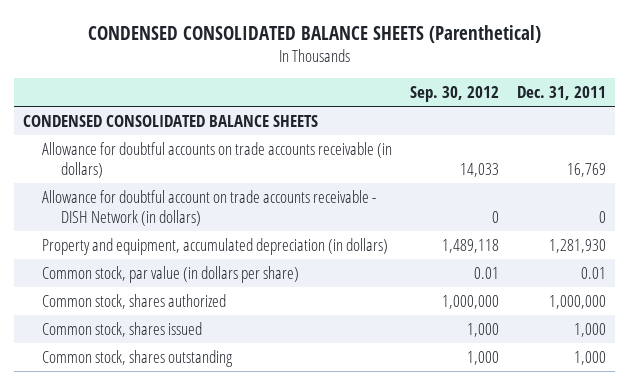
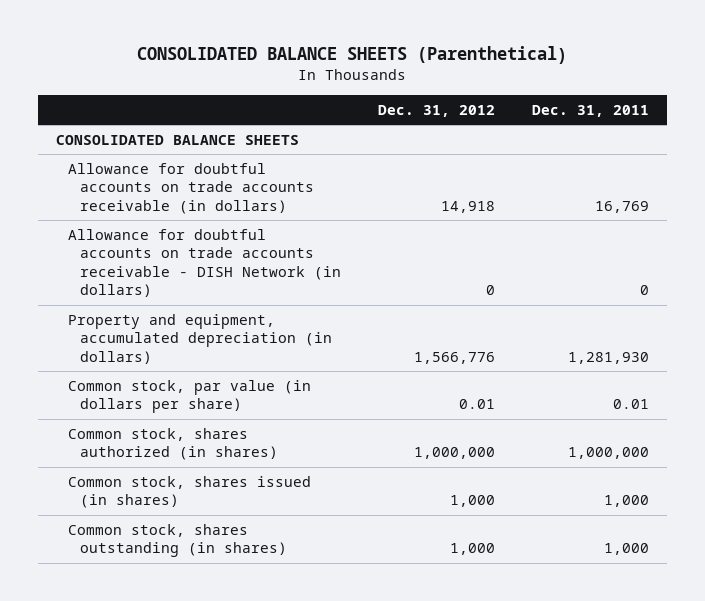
- CONDENSED CONSOLIDATED BALANCE SHEETS (Parenthetical)
+ CONSOLIDATED BALANCE SHEETS (Parenthetical)
- | Sep. 30, 2012 | Dec. 31, 2011
+ | Dec. 31, 2012 | Dec. 31, 2011
- CONDENSED CONSOLIDATED BALANCE SHEETS
+ CONSOLIDATED BALANCE SHEETS
- Allowance for doubtful account on trade accounts receivable - DISH Network (in dollars) | 0 | 0
+ Allowance for doubtful accounts on trade accounts receivable - DISH Network (in dollars) | 0 | 0
- Common stock, shares authorized | 1,000,000 | 1,000,000
- Common stock, shares issued | 1,000 | 1,000
- Common stock, shares outstanding | 1,000 | 1,000
+ Common stock, shares authorized (in shares) | 1,000,000 | 1,000,000
+ Common stock, shares issued (in shares) | 1,000 | 1,000
+ Common stock, shares outstanding (in shares) | 1,000 | 1,000

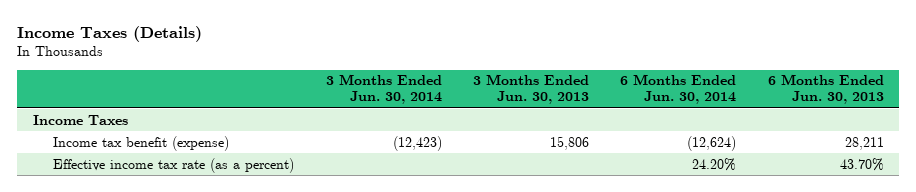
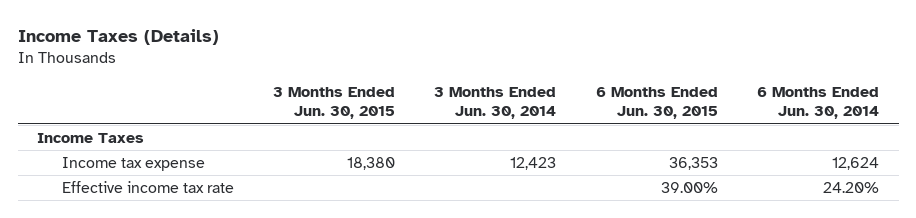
- | 3 Months Ended Jun. 30, 2014 | 3 Months Ended Jun. 30, 2013 | 6 Months Ended Jun. 30, 2014 | 6 Months Ended Jun. 30, 2013
+ | 3 Months Ended Jun. 30, 2015 | 3 Months Ended Jun. 30, 2014 | 6 Months Ended Jun. 30, 2015 | 6 Months Ended Jun. 30, 2014
- Income tax benefit (expense) | (12,423) | 15,806 | (12,624) | 28,211
- Effective income tax rate (as a percent) | | | 24.20% | 43.70%
+ Income tax expense | 18,380 | 12,423 | 36,353 | 12,624
+ Effective income tax rate | | | 39.00% | 24.20%

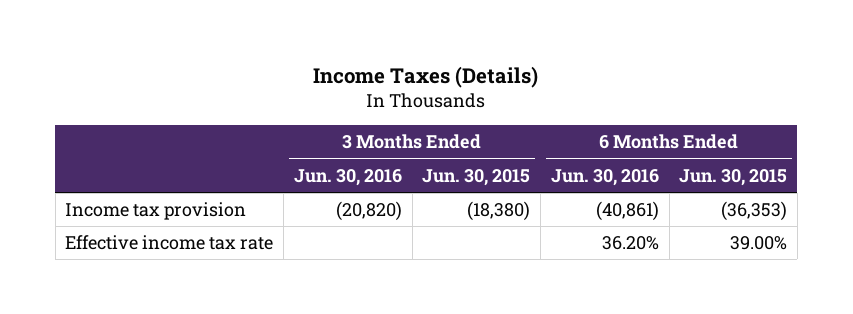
- | 3 Months Ended Jun. 30, 2015 | 3 Months Ended Jun. 30, 2014 | 6 Months Ended Jun. 30, 2015 | 6 Months Ended Jun. 30, 2014
+ | 3 Months Ended Jun. 30, 2016 | 3 Months Ended Jun. 30, 2015 | 6 Months Ended Jun. 30, 2016 | 6 Months Ended Jun. 30, 2015
- Income Taxes
- Income tax expense | 18,380 | 12,423 | 36,353 | 12,624
+ Income tax provision | (20,820) | (18,380) | (40,861) | (36,353)

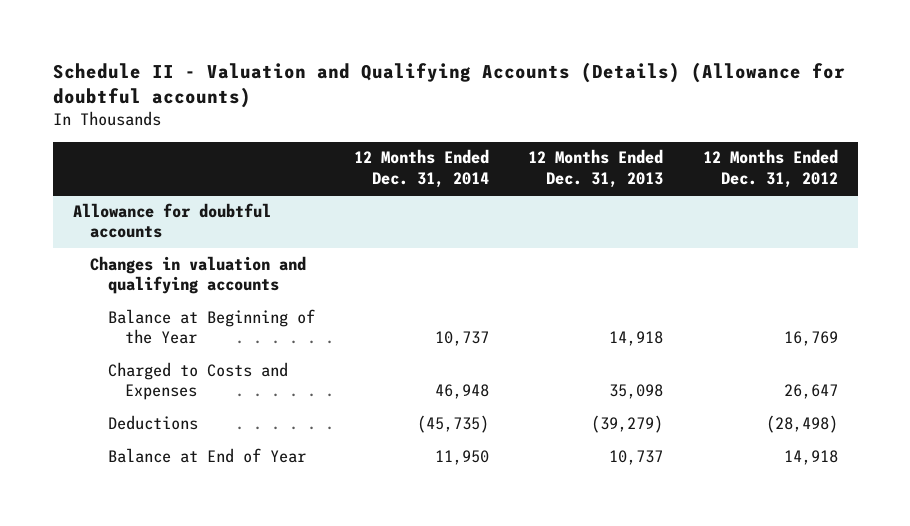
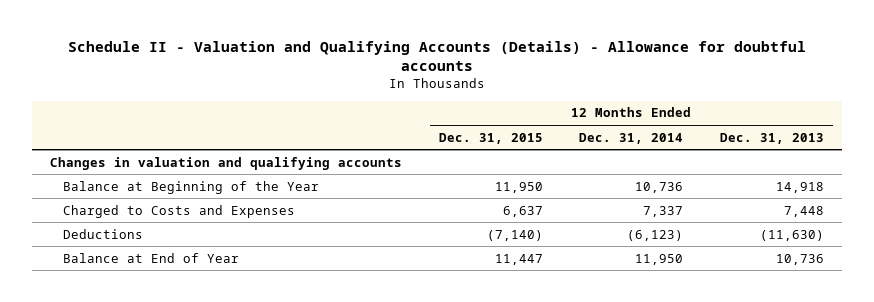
- Schedule II - Valuation and Qualifying Accounts (Details) (Allowance for doubtful accounts)
+ Schedule II - Valuation and Qualifying Accounts (Details) - Allowance for doubtful accounts
- | 12 Months Ended Dec. 31, 2014 | 12 Months Ended Dec. 31, 2013 | 12 Months Ended Dec. 31, 2012
+ | 12 Months Ended Dec. 31, 2015 | 12 Months Ended Dec. 31, 2014 | 12 Months Ended Dec. 31, 2013
- Allowance for doubtful accounts
- Balance at Beginning of the Year | 10,737 | 14,918 | 16,769
- Charged to Costs and Expenses | 46,948 | 35,098 | 26,647
- Deductions | (45,735) | (39,279) | (28,498)
- Balance at End of Year | 11,950 | 10,737 | 14,918
+ Balance at Beginning of the Year | 11,950 | 10,736 | 14,918
+ Charged to Costs and Expenses | 6,637 | 7,337 | 7,448
+ Deductions | (7,140) | (6,123) | (11,630)
+ Balance at End of Year | 11,447 | 11,950 | 10,736

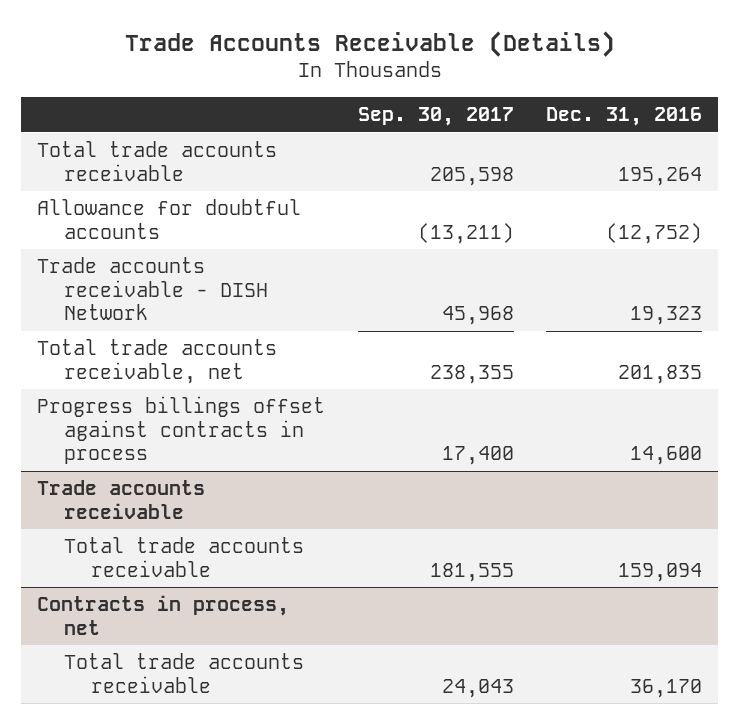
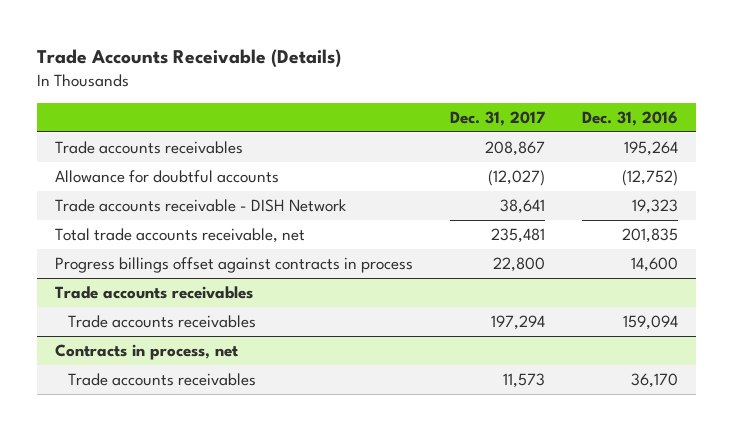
- | Sep. 30, 2017 | Dec. 31, 2016
+ | Dec. 31, 2017 | Dec. 31, 2016
- Total trade accounts receivable | 205,598 | 195,264
+ Trade accounts receivables | 208,867 | 195,264
- Trade accounts receivable
- Total trade accounts receivable | 181,555 | 159,094
+ Trade accounts receivables
+ Trade accounts receivables | 197,294 | 159,094
@ Contracts in process, net
- Total trade accounts receivable | 24,043 | 36,170
+ Trade accounts receivables | 11,573 | 36,170

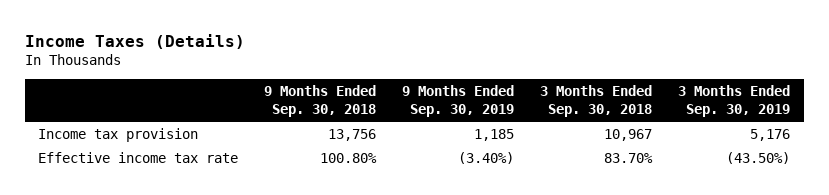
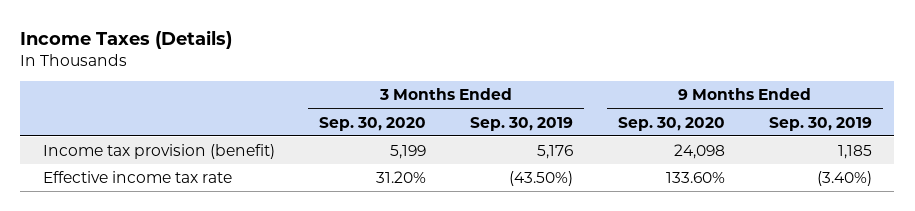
- | 9 Months Ended Sep. 30, 2018 | 9 Months Ended Sep. 30, 2019 | 3 Months Ended Sep. 30, 2018 | 3 Months Ended Sep. 30, 2019
+ | 3 Months Ended Sep. 30, 2020 | 3 Months Ended Sep. 30, 2019 | 9 Months Ended Sep. 30, 2020 | 9 Months Ended Sep. 30, 2019
- Income tax provision | 13,756 | 1,185 | 10,967 | 5,176
+ Income tax provision (benefit) | 5,199 | 5,176 | 24,098 | 1,185

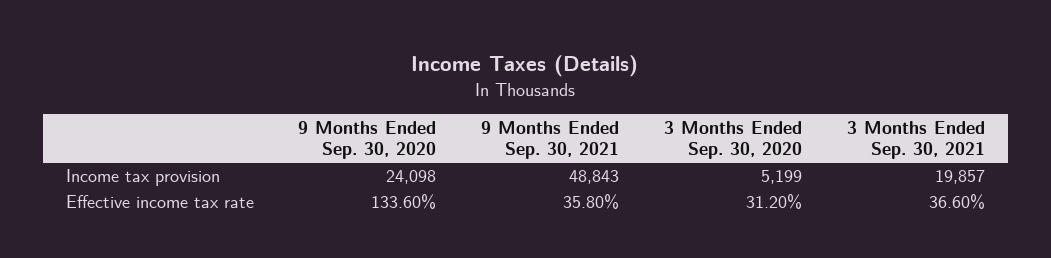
- | 3 Months Ended Sep. 30, 2020 | 3 Months Ended Sep. 30, 2019 | 9 Months Ended Sep. 30, 2020 | 9 Months Ended Sep. 30, 2019
+ | 9 Months Ended Sep. 30, 2020 | 9 Months Ended Sep. 30, 2021 | 3 Months Ended Sep. 30, 2020 | 3 Months Ended Sep. 30, 2021
- Income tax provision (benefit) | 5,199 | 5,176 | 24,098 | 1,185
+ Income tax provision | 24,098 | 48,843 | 5,199 | 19,857

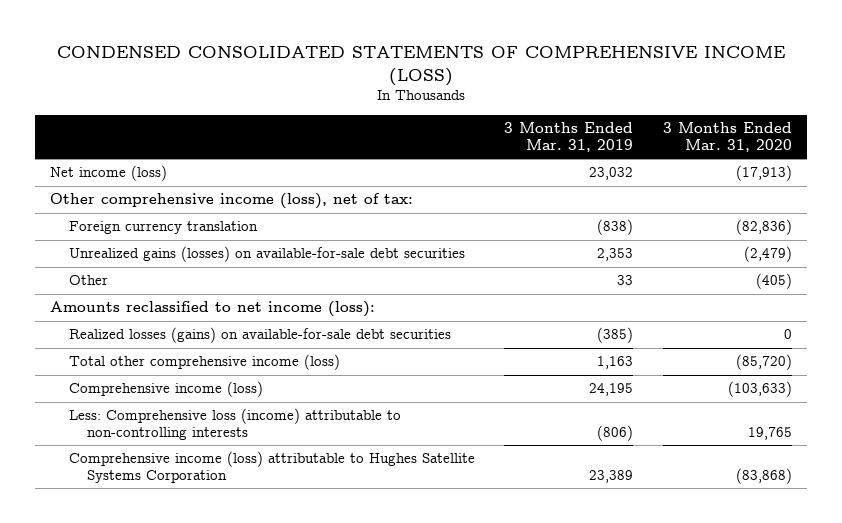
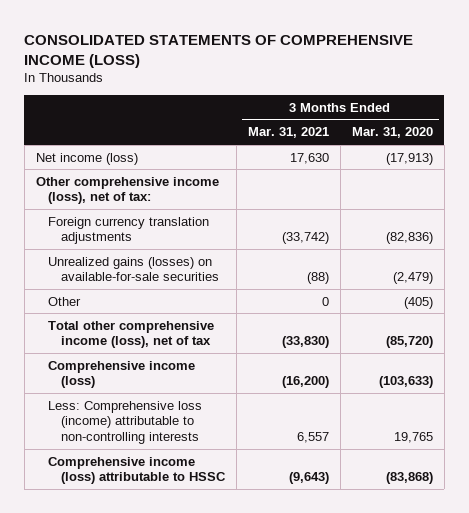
- CONDENSED CONSOLIDATED STATEMENTS OF COMPREHENSIVE INCOME (LOSS)
+ CONSOLIDATED STATEMENTS OF COMPREHENSIVE INCOME (LOSS)
- | 3 Months Ended Mar. 31, 2019 | 3 Months Ended Mar. 31, 2020
+ | 3 Months Ended Mar. 31, 2021 | 3 Months Ended Mar. 31, 2020
- Foreign currency translation | (838) | (82,836)
- Unrealized gains (losses) on available-for-sale debt securities | 2,353 | (2,479)
+ Foreign currency translation adjustments | (33,742) | (82,836)
+ Unrealized gains (losses) on available-for-sale securities | (88) | (2,479)
- Amounts reclassified to net income (loss):
- Realized losses (gains) on available-for-sale debt securities | (385) | 0
- Total other comprehensive income (loss) | 1,163 | (85,720)
+ Total other comprehensive income (loss), net of tax | (33,830) | (85,720)
- Comprehensive income (loss) attributable to Hughes Satellite Systems Corporation | 23,389 | (83,868)
+ Comprehensive income (loss) attributable to HSSC | (9,643) | (83,868)

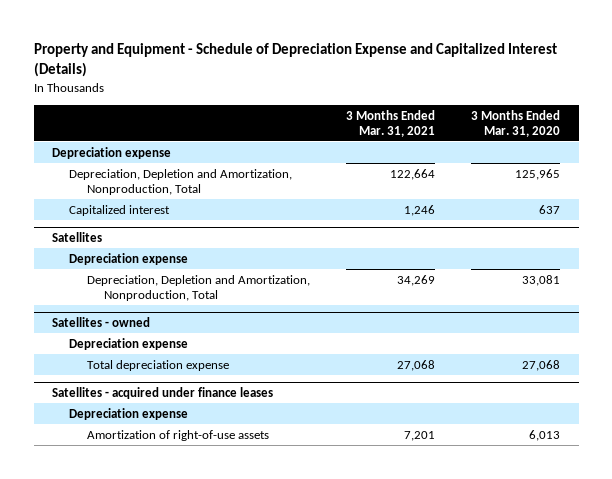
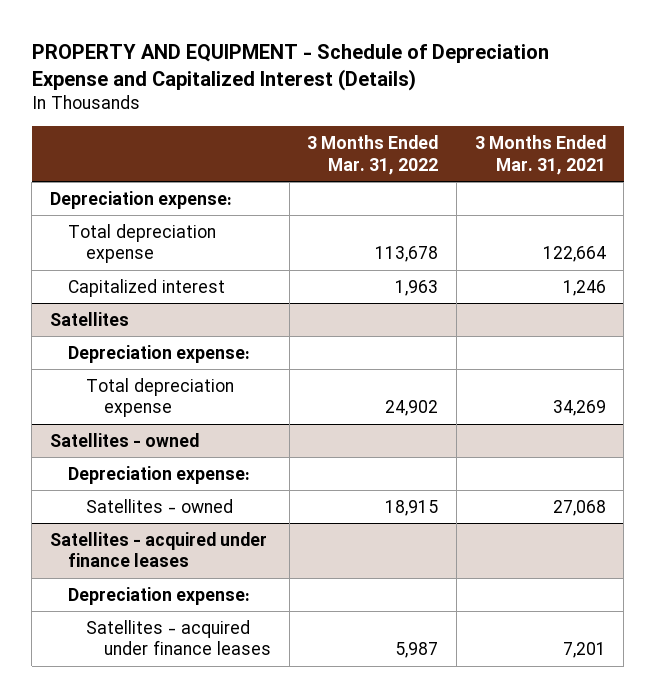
- Property and Equipment - Schedule of Depreciation Expense and Capitalized Interest (Details)
+ PROPERTY AND EQUIPMENT - Schedule of Depreciation Expense and Capitalized Interest (Details)
- | 3 Months Ended Mar. 31, 2021 | 3 Months Ended Mar. 31, 2020
+ | 3 Months Ended Mar. 31, 2022 | 3 Months Ended Mar. 31, 2021
- Depreciation expense
- Depreciation, Depletion and Amortization, Nonproduction, Total | 122,664 | 125,965
+ Depreciation expense:
+ Total depreciation expense | 113,678 | 122,664
@ Satellites
- Depreciation expense
- Depreciation, Depletion and Amortization, Nonproduction, Total | 34,269 | 33,081
+ Depreciation expense:
+ Total depreciation expense | 24,902 | 34,269
@ Satellites - owned
- Depreciation expense
- Total depreciation expense | 27,068 | 27,068
+ Depreciation expense:
+ Satellites - owned | 18,915 | 27,068
@ Satellites - acquired under finance leases
- Depreciation expense
- Amortization of right-of-use assets | 7,201 | 6,013
+ Depreciation expense:
+ Satellites - acquired under finance leases | 5,987 | 7,201

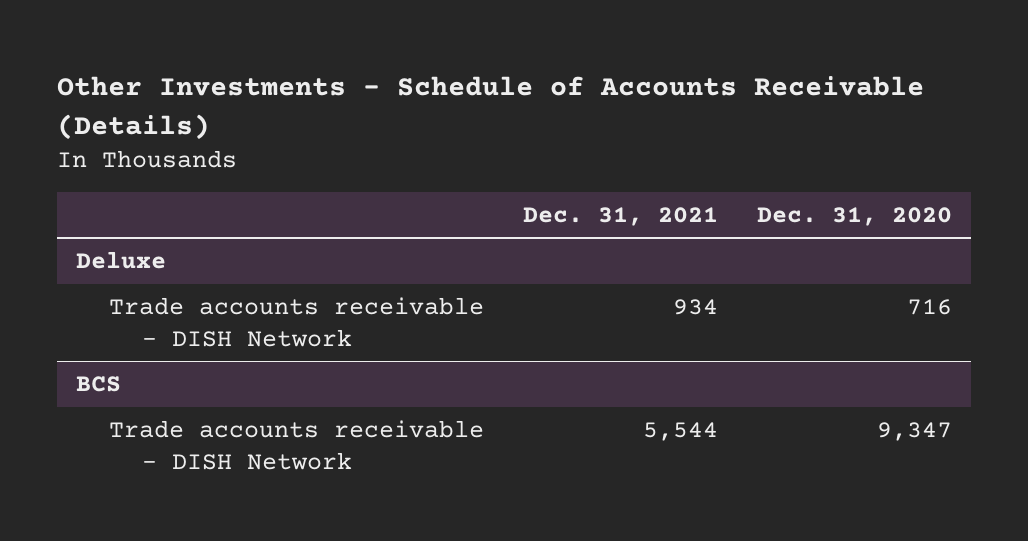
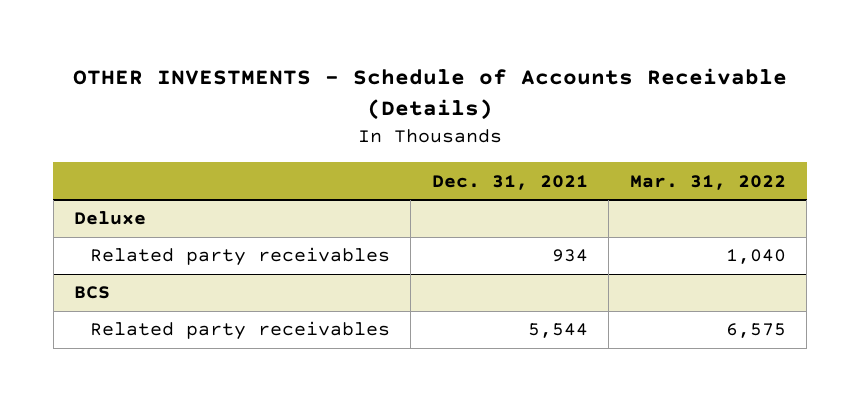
- Other Investments - Schedule of Accounts Receivable (Details)
+ OTHER INVESTMENTS - Schedule of Accounts Receivable (Details)
- | Dec. 31, 2021 | Dec. 31, 2020
+ | Dec. 31, 2021 | Mar. 31, 2022
@ Deluxe
- Trade accounts receivable - DISH Network | 934 | 716
+ Related party receivables | 934 | 1,040
@ BCS
- Trade accounts receivable - DISH Network | 5,544 | 9,347
+ Related party receivables | 5,544 | 6,575

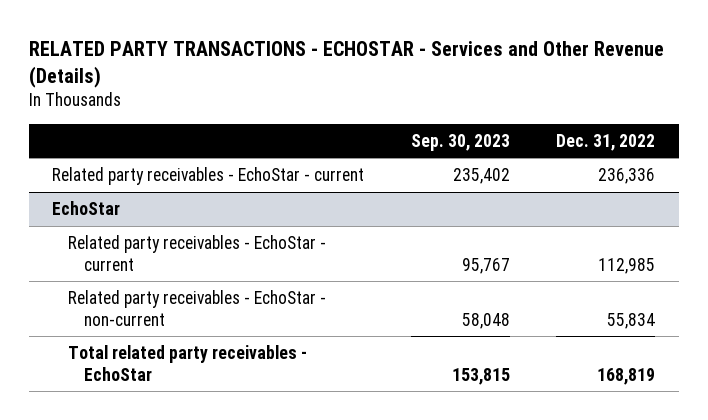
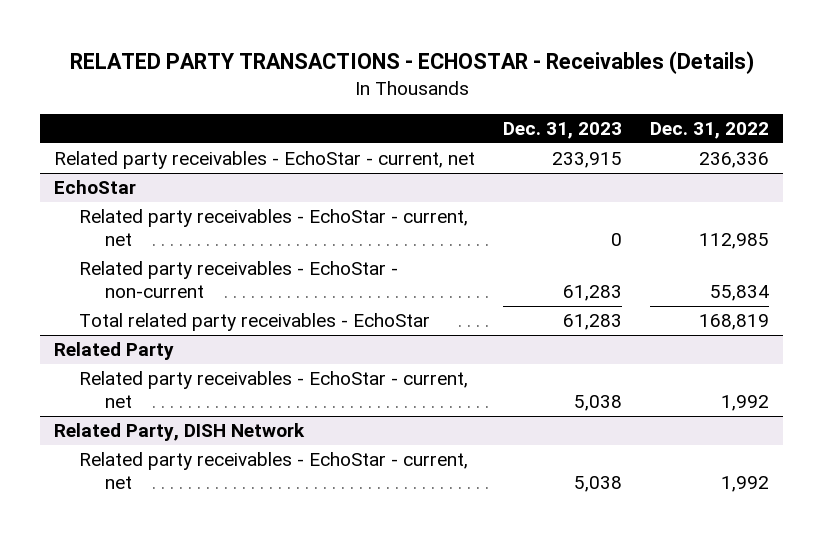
- RELATED PARTY TRANSACTIONS - ECHOSTAR - Services and Other Revenue (Details)
+ RELATED PARTY TRANSACTIONS - ECHOSTAR - Receivables (Details)
- | Sep. 30, 2023 | Dec. 31, 2022
+ | Dec. 31, 2023 | Dec. 31, 2022
- Related party receivables - EchoStar - current | 235,402 | 236,336
+ Related party receivables - EchoStar - current, net | 233,915 | 236,336
@ EchoStar
- Related party receivables - EchoStar - current | 95,767 | 112,985
+ Related party receivables - EchoStar - current, net | 0 | 112,985
+ Related Party
+ Related party receivables - EchoStar - current, net | 5,038 | 1,992
+ Related Party, DISH Network
+ Related party receivables - EchoStar - current, net | 5,038 | 1,992

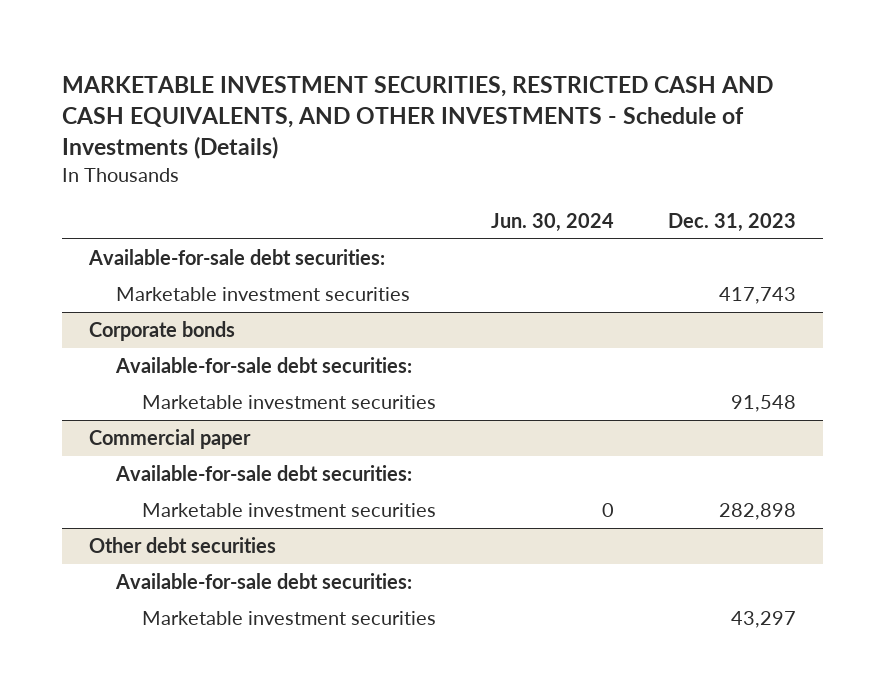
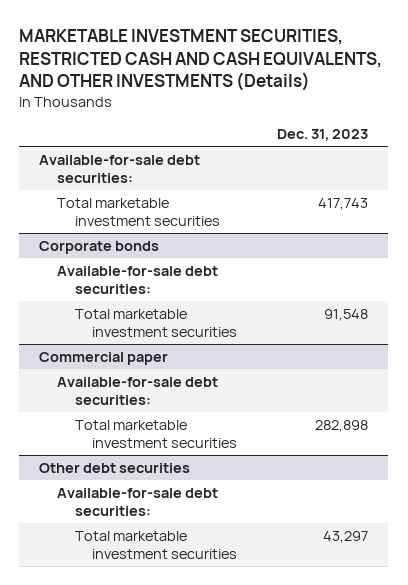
- MARKETABLE INVESTMENT SECURITIES, RESTRICTED CASH AND CASH EQUIVALENTS, AND OTHER INVESTMENTS - Schedule of Investments (Details)
+ MARKETABLE INVESTMENT SECURITIES, RESTRICTED CASH AND CASH EQUIVALENTS, AND OTHER INVESTMENTS (Details)
- | Jun. 30, 2024 | Dec. 31, 2023
+ | Dec. 31, 2023
- Marketable investment securities | | 417,743
+ Total marketable investment securities | 417,743
@ Corporate bonds
- Marketable investment securities | | 91,548
+ Total marketable investment securities | 91,548
@ Commercial paper
- Marketable investment securities | 0 | 282,898
+ Total marketable investment securities | 282,898
@ Other debt securities
- Marketable investment securities | | 43,297
+ Total marketable investment securities | 43,297

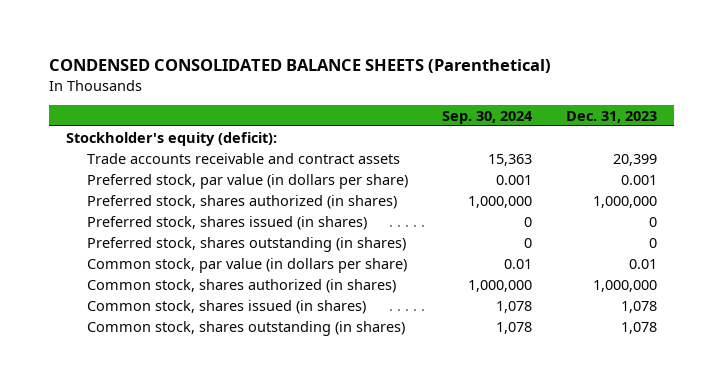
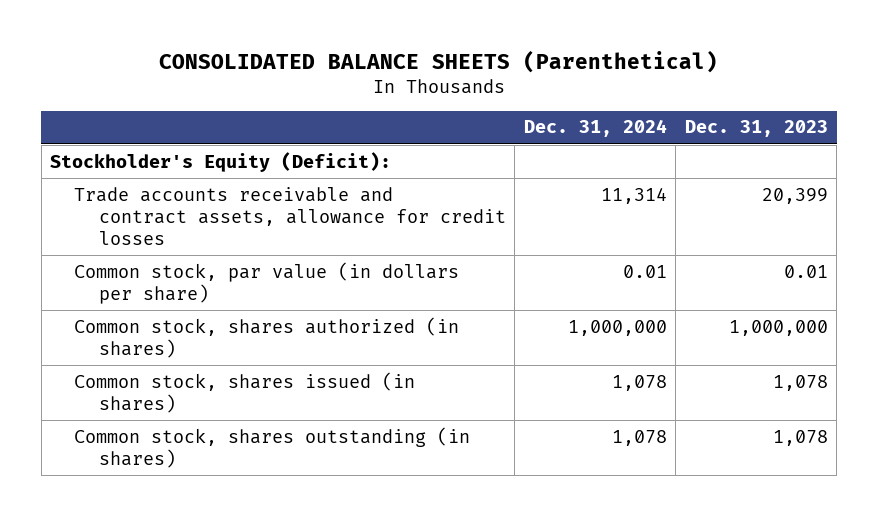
- CONDENSED CONSOLIDATED BALANCE SHEETS (Parenthetical)
+ CONSOLIDATED BALANCE SHEETS (Parenthetical)
- | Sep. 30, 2024 | Dec. 31, 2023
+ | Dec. 31, 2024 | Dec. 31, 2023
- Stockholder's equity (deficit):
- Trade accounts receivable and contract assets | 15,363 | 20,399
- Preferred stock, par value (in dollars per share) | 0.001 | 0.001
- Preferred stock, shares authorized (in shares) | 1,000,000 | 1,000,000
- Preferred stock, shares issued (in shares) | 0 | 0
- Preferred stock, shares outstanding (in shares) | 0 | 0
+ Stockholder's Equity (Deficit):
+ Trade accounts receivable and contract assets, allowance for credit losses | 11,314 | 20,399

